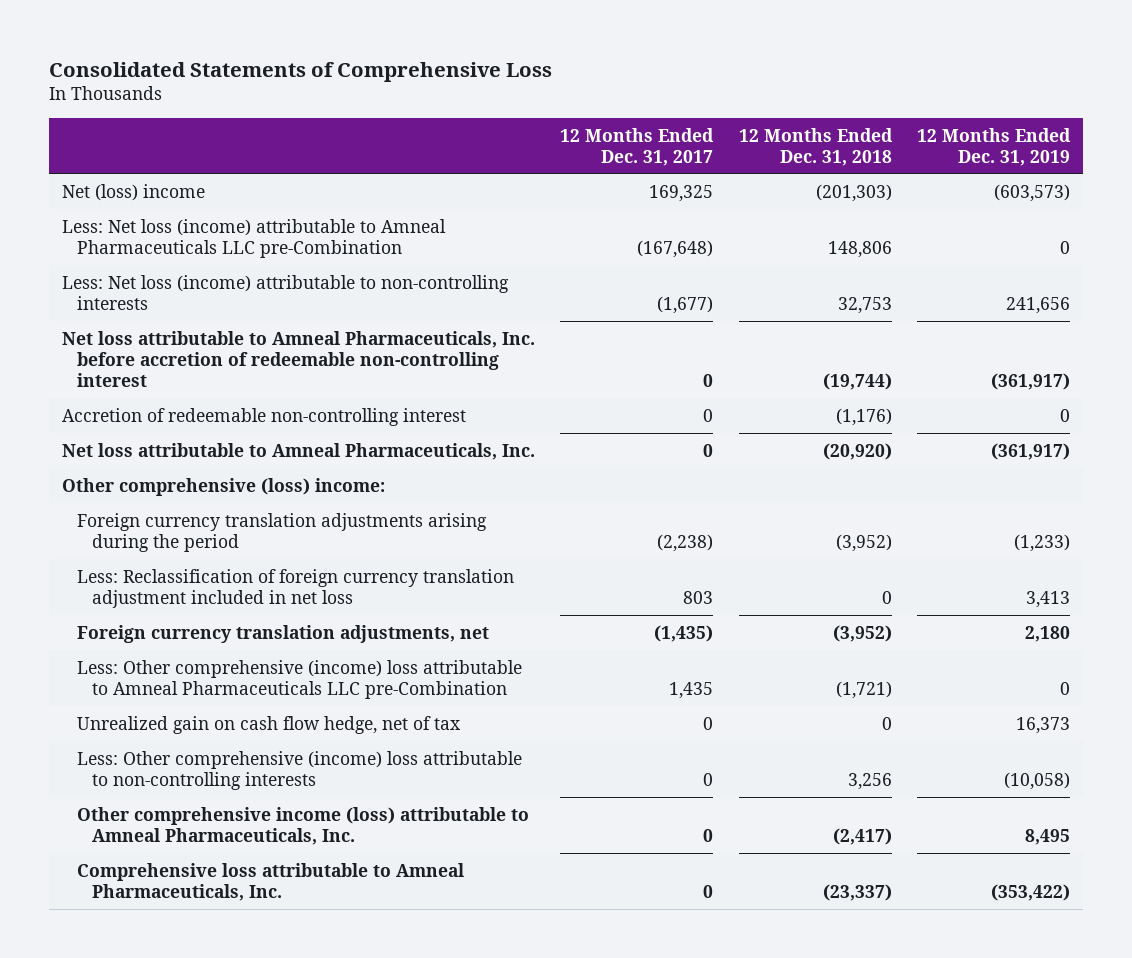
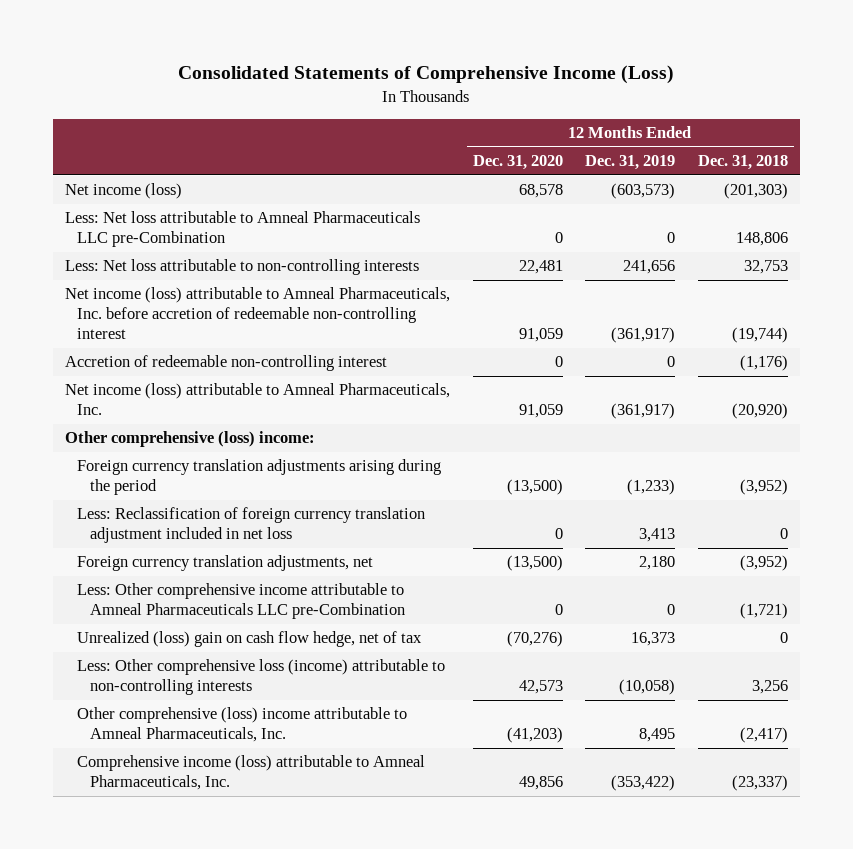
- Consolidated Statements of Comprehensive Loss
+ Consolidated Statements of Comprehensive Income (Loss)
- | 12 Months Ended Dec. 31, 2017 | 12 Months Ended Dec. 31, 2018 | 12 Months Ended Dec. 31, 2019
+ | 12 Months Ended Dec. 31, 2020 | 12 Months Ended Dec. 31, 2019 | 12 Months Ended Dec. 31, 2018
- Net (loss) income | 169,325 | (201,303) | (603,573)
- Less: Net loss (income) attributable to Amneal Pharmaceuticals LLC pre-Combination | (167,648) | 148,806 | 0
- Less: Net loss (income) attributable to non-controlling interests | (1,677) | 32,753 | 241,656
- Net loss attributable to Amneal Pharmaceuticals, Inc. before accretion of redeemable non-controlling interest | 0 | (19,744) | (361,917)
+ Net income (loss) | 68,578 | (603,573) | (201,303)
+ Less: Net loss attributable to Amneal Pharmaceuticals LLC pre-Combination | 0 | 0 | 148,806
+ Less: Net loss attributable to non-controlling interests | 22,481 | 241,656 | 32,753
+ Net income (loss) attributable to Amneal Pharmaceuticals, Inc. before accretion of redeemable non-controlling interest | 91,059 | (361,917) | (19,744)
- Net loss attributable to Amneal Pharmaceuticals, Inc. | 0 | (20,920) | (361,917)
+ Net income (loss) attributable to Amneal Pharmaceuticals, Inc. | 91,059 | (361,917) | (20,920)
- Less: Other comprehensive (income) loss attributable to Amneal Pharmaceuticals LLC pre-Combination | 1,435 | (1,721) | 0
- Unrealized gain on cash flow hedge, net of tax | 0 | 0 | 16,373
- Less: Other comprehensive (income) loss attributable to non-controlling interests | 0 | 3,256 | (10,058)
- Other comprehensive income (loss) attributable to Amneal Pharmaceuticals, Inc. | 0 | (2,417) | 8,495
- Comprehensive loss attributable to Amneal Pharmaceuticals, Inc. | 0 | (23,337) | (353,422)
+ Less: Other comprehensive income attributable to Amneal Pharmaceuticals LLC pre-Combination | 0 | 0 | (1,721)
+ Unrealized (loss) gain on cash flow hedge, net of tax | (70,276) | 16,373 | 0
+ Less: Other comprehensive loss (income) attributable to non-controlling interests | 42,573 | (10,058) | 3,256
+ Other comprehensive (loss) income attributable to Amneal Pharmaceuticals, Inc. | (41,203) | 8,495 | (2,417)
+ Comprehensive income (loss) attributable to Amneal Pharmaceuticals, Inc. | 49,856 | (353,422) | (23,337)

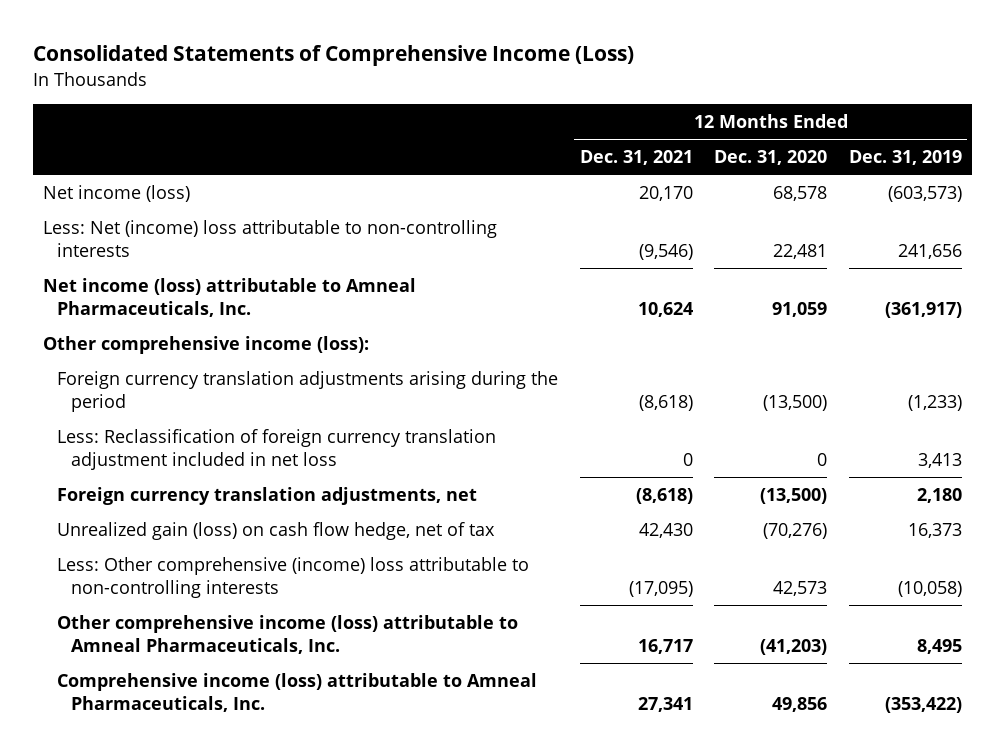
- | 12 Months Ended Dec. 31, 2020 | 12 Months Ended Dec. 31, 2019 | 12 Months Ended Dec. 31, 2018
+ | 12 Months Ended Dec. 31, 2021 | 12 Months Ended Dec. 31, 2020 | 12 Months Ended Dec. 31, 2019
- Less: Net loss attributable to Amneal Pharmaceuticals LLC pre-Combination | 0 | 0 | 148,806
- Less: Net loss attributable to non-controlling interests | 22,481 | 241,656 | 32,753
- Net income (loss) attributable to Amneal Pharmaceuticals, Inc. before accretion of redeemable non-controlling interest | 91,059 | (361,917) | (19,744)
- Accretion of redeemable non-controlling interest | 0 | 0 | (1,176)
+ Less: Net (income) loss attributable to non-controlling interests | (9,546) | 22,481 | 241,656
- Other comprehensive (loss) income:
+ Other comprehensive income (loss):
- Less: Other comprehensive income attributable to Amneal Pharmaceuticals LLC pre-Combination | 0 | 0 | (1,721)
- Unrealized (loss) gain on cash flow hedge, net of tax | (70,276) | 16,373 | 0
- Less: Other comprehensive loss (income) attributable to non-controlling interests | 42,573 | (10,058) | 3,256
- Other comprehensive (loss) income attributable to Amneal Pharmaceuticals, Inc. | (41,203) | 8,495 | (2,417)
+ Unrealized gain (loss) on cash flow hedge, net of tax | 42,430 | (70,276) | 16,373
+ Less: Other comprehensive (income) loss attributable to non-controlling interests | (17,095) | 42,573 | (10,058)
+ Other comprehensive income (loss) attributable to Amneal Pharmaceuticals, Inc. | 16,717 | (41,203) | 8,495

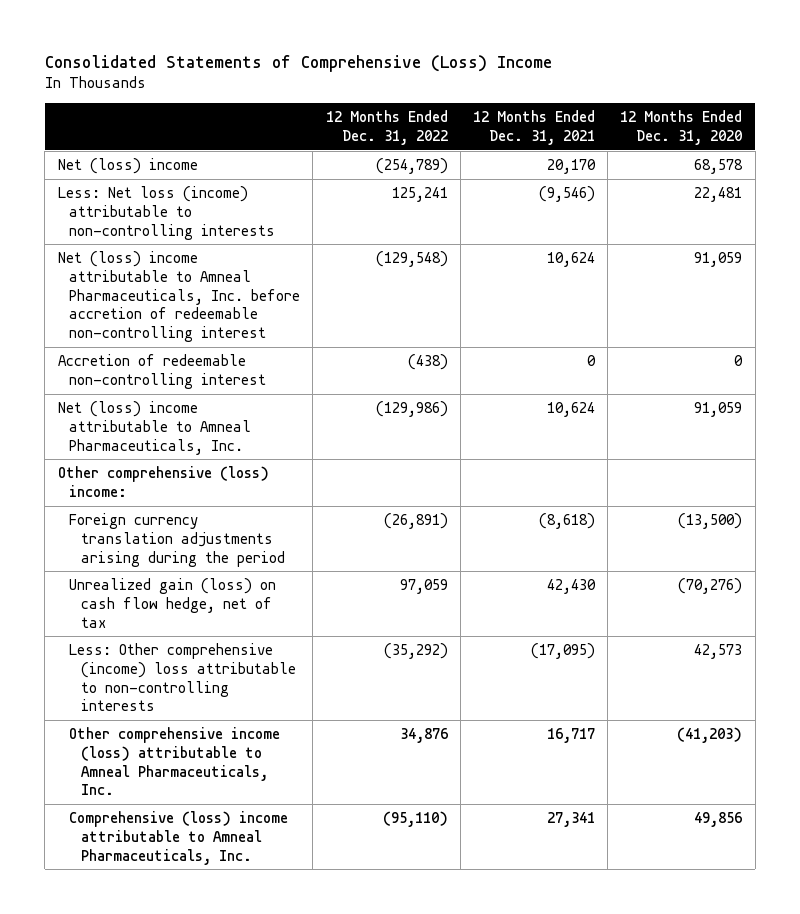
- Consolidated Statements of Comprehensive Income (Loss)
+ Consolidated Statements of Comprehensive (Loss) Income
- | 12 Months Ended Dec. 31, 2021 | 12 Months Ended Dec. 31, 2020 | 12 Months Ended Dec. 31, 2019
+ | 12 Months Ended Dec. 31, 2022 | 12 Months Ended Dec. 31, 2021 | 12 Months Ended Dec. 31, 2020
- Net income (loss) | 20,170 | 68,578 | (603,573)
- Less: Net (income) loss attributable to non-controlling interests | (9,546) | 22,481 | 241,656
- Net income (loss) attributable to Amneal Pharmaceuticals, Inc. | 10,624 | 91,059 | (361,917)
- Other comprehensive income (loss):
+ Net (loss) income | (254,789) | 20,170 | 68,578
+ Less: Net loss (income) attributable to non-controlling interests | 125,241 | (9,546) | 22,481
+ Net (loss) income attributable to Amneal Pharmaceuticals, Inc. before accretion of redeemable non-controlling interest | (129,548) | 10,624 | 91,059
+ Accretion of redeemable non-controlling interest | (438) | 0 | 0
+ Net (loss) income attributable to Amneal Pharmaceuticals, Inc. | (129,986) | 10,624 | 91,059
+ Other comprehensive (loss) income:
- Less: Reclassification of foreign currency translation adjustment included in net loss | 0 | 0 | 3,413
- Foreign currency translation adjustments, net | (8,618) | (13,500) | 2,180
- Comprehensive income (loss) attributable to Amneal Pharmaceuticals, Inc. | 27,341 | 49,856 | (353,422)
+ Comprehensive (loss) income attributable to Amneal Pharmaceuticals, Inc. | (95,110) | 27,341 | 49,856

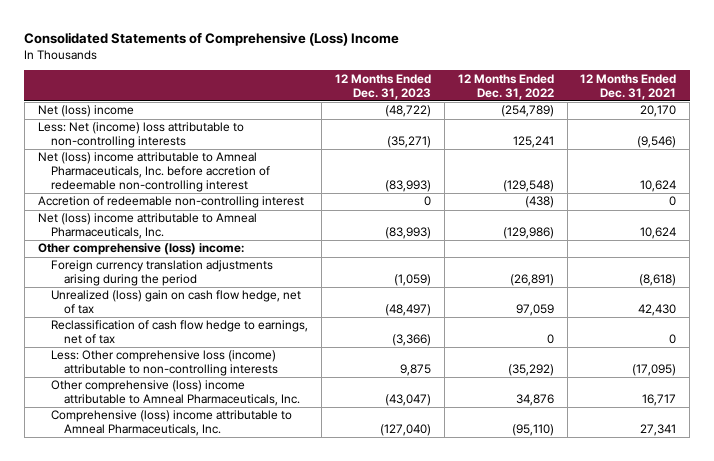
- | 12 Months Ended Dec. 31, 2022 | 12 Months Ended Dec. 31, 2021 | 12 Months Ended Dec. 31, 2020
+ | 12 Months Ended Dec. 31, 2023 | 12 Months Ended Dec. 31, 2022 | 12 Months Ended Dec. 31, 2021
- Less: Net loss (income) attributable to non-controlling interests | 125,241 | (9,546) | 22,481
+ Less: Net (income) loss attributable to non-controlling interests | (35,271) | 125,241 | (9,546)
- Unrealized gain (loss) on cash flow hedge, net of tax | 97,059 | 42,430 | (70,276)
- Less: Other comprehensive (income) loss attributable to non-controlling interests | (35,292) | (17,095) | 42,573
- Other comprehensive income (loss) attributable to Amneal Pharmaceuticals, Inc. | 34,876 | 16,717 | (41,203)
+ Unrealized (loss) gain on cash flow hedge, net of tax | (48,497) | 97,059 | 42,430
+ Reclassification of cash flow hedge to earnings, net of tax | (3,366) | 0 | 0
+ Less: Other comprehensive loss (income) attributable to non-controlling interests | 9,875 | (35,292) | (17,095)
+ Other comprehensive (loss) income attributable to Amneal Pharmaceuticals, Inc. | (43,047) | 34,876 | 16,717

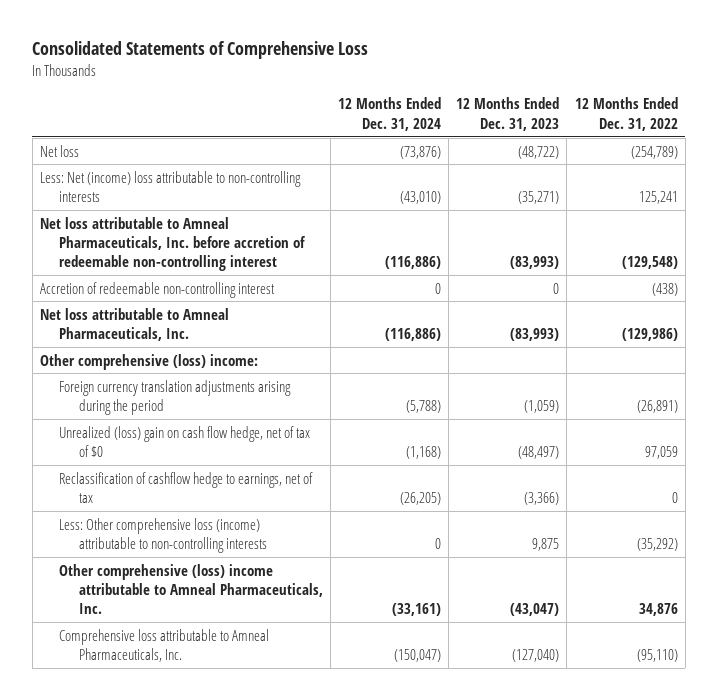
- Consolidated Statements of Comprehensive (Loss) Income
+ Consolidated Statements of Comprehensive Loss
- | 12 Months Ended Dec. 31, 2023 | 12 Months Ended Dec. 31, 2022 | 12 Months Ended Dec. 31, 2021
+ | 12 Months Ended Dec. 31, 2024 | 12 Months Ended Dec. 31, 2023 | 12 Months Ended Dec. 31, 2022
- Net (loss) income | (48,722) | (254,789) | 20,170
+ Net loss | (73,876) | (48,722) | (254,789)
- Net (loss) income attributable to Amneal Pharmaceuticals, Inc. before accretion of redeemable non-controlling interest | (83,993) | (129,548) | 10,624
+ Net loss attributable to Amneal Pharmaceuticals, Inc. before accretion of redeemable non-controlling interest | (116,886) | (83,993) | (129,548)
- Net (loss) income attributable to Amneal Pharmaceuticals, Inc. | (83,993) | (129,986) | 10,624
+ Net loss attributable to Amneal Pharmaceuticals, Inc. | (116,886) | (83,993) | (129,986)
- Unrealized (loss) gain on cash flow hedge, net of tax | (48,497) | 97,059 | 42,430
- Reclassification of cash flow hedge to earnings, net of tax | (3,366) | 0 | 0
+ Unrealized (loss) gain on cash flow hedge, net of tax of $0 | (1,168) | (48,497) | 97,059
+ Reclassification of cashflow hedge to earnings, net of tax | (26,205) | (3,366) | 0
- Comprehensive (loss) income attributable to Amneal Pharmaceuticals, Inc. | (127,040) | (95,110) | 27,341
+ Comprehensive loss attributable to Amneal Pharmaceuticals, Inc. | (150,047) | (127,040) | (95,110)

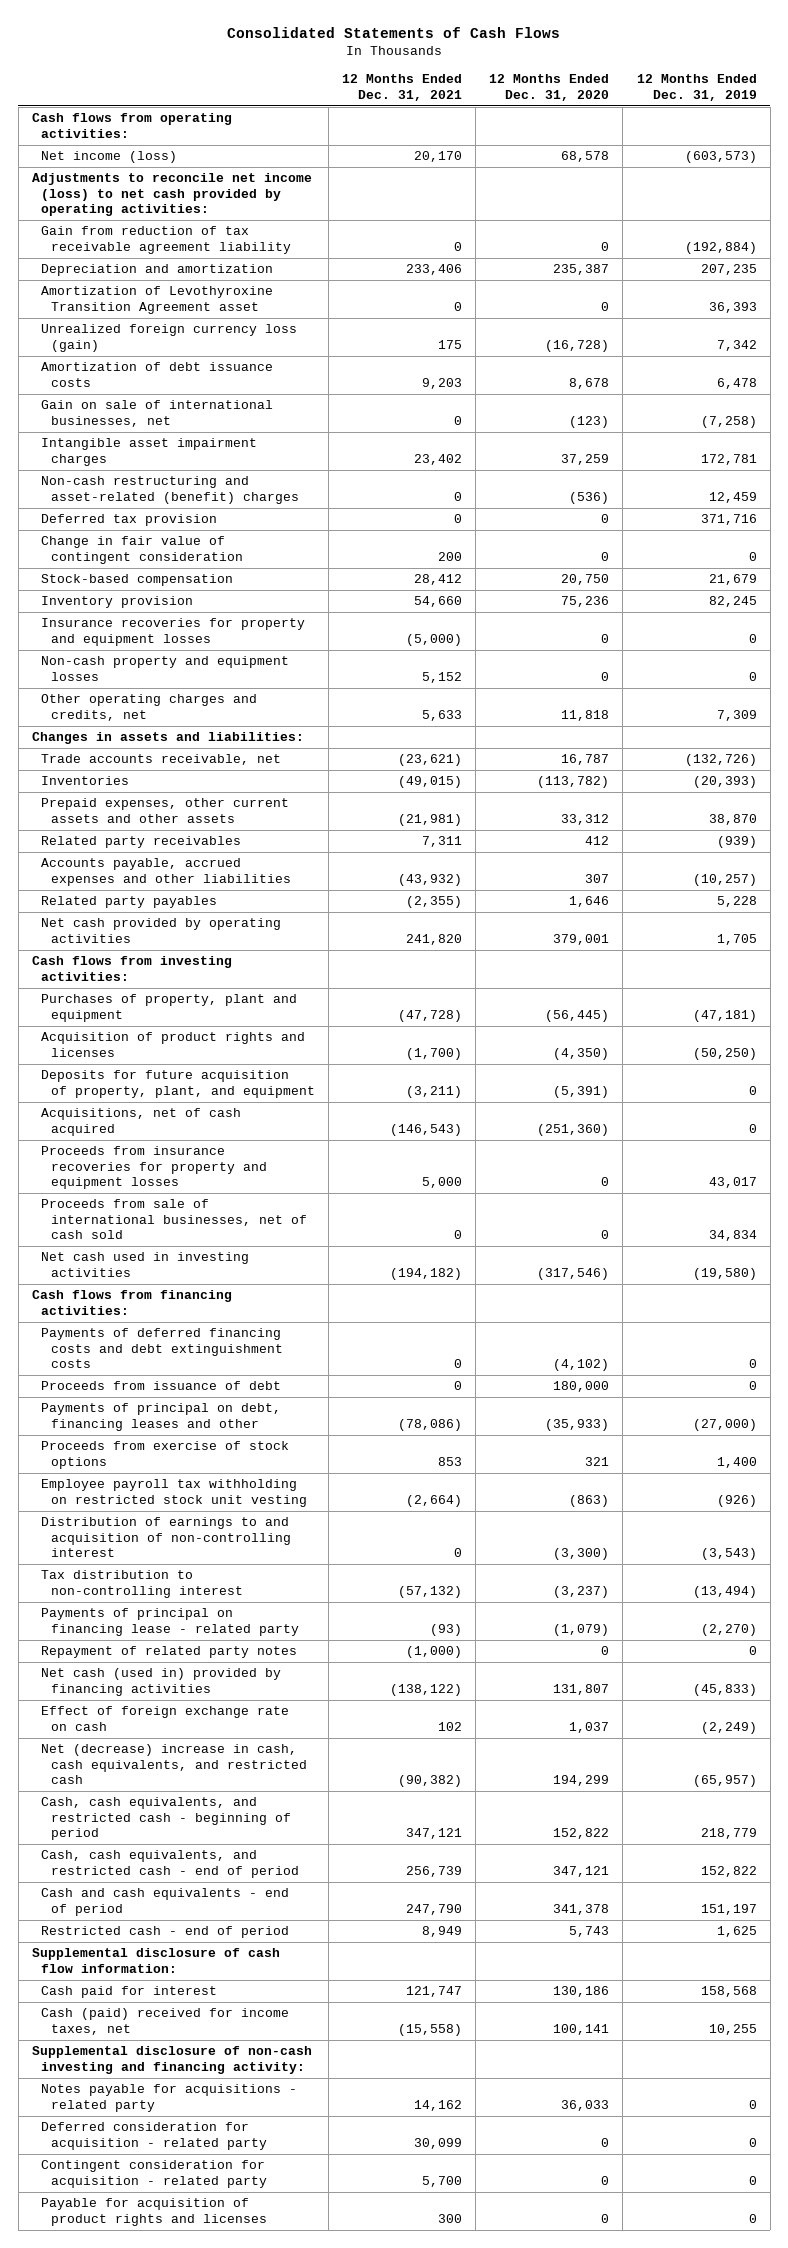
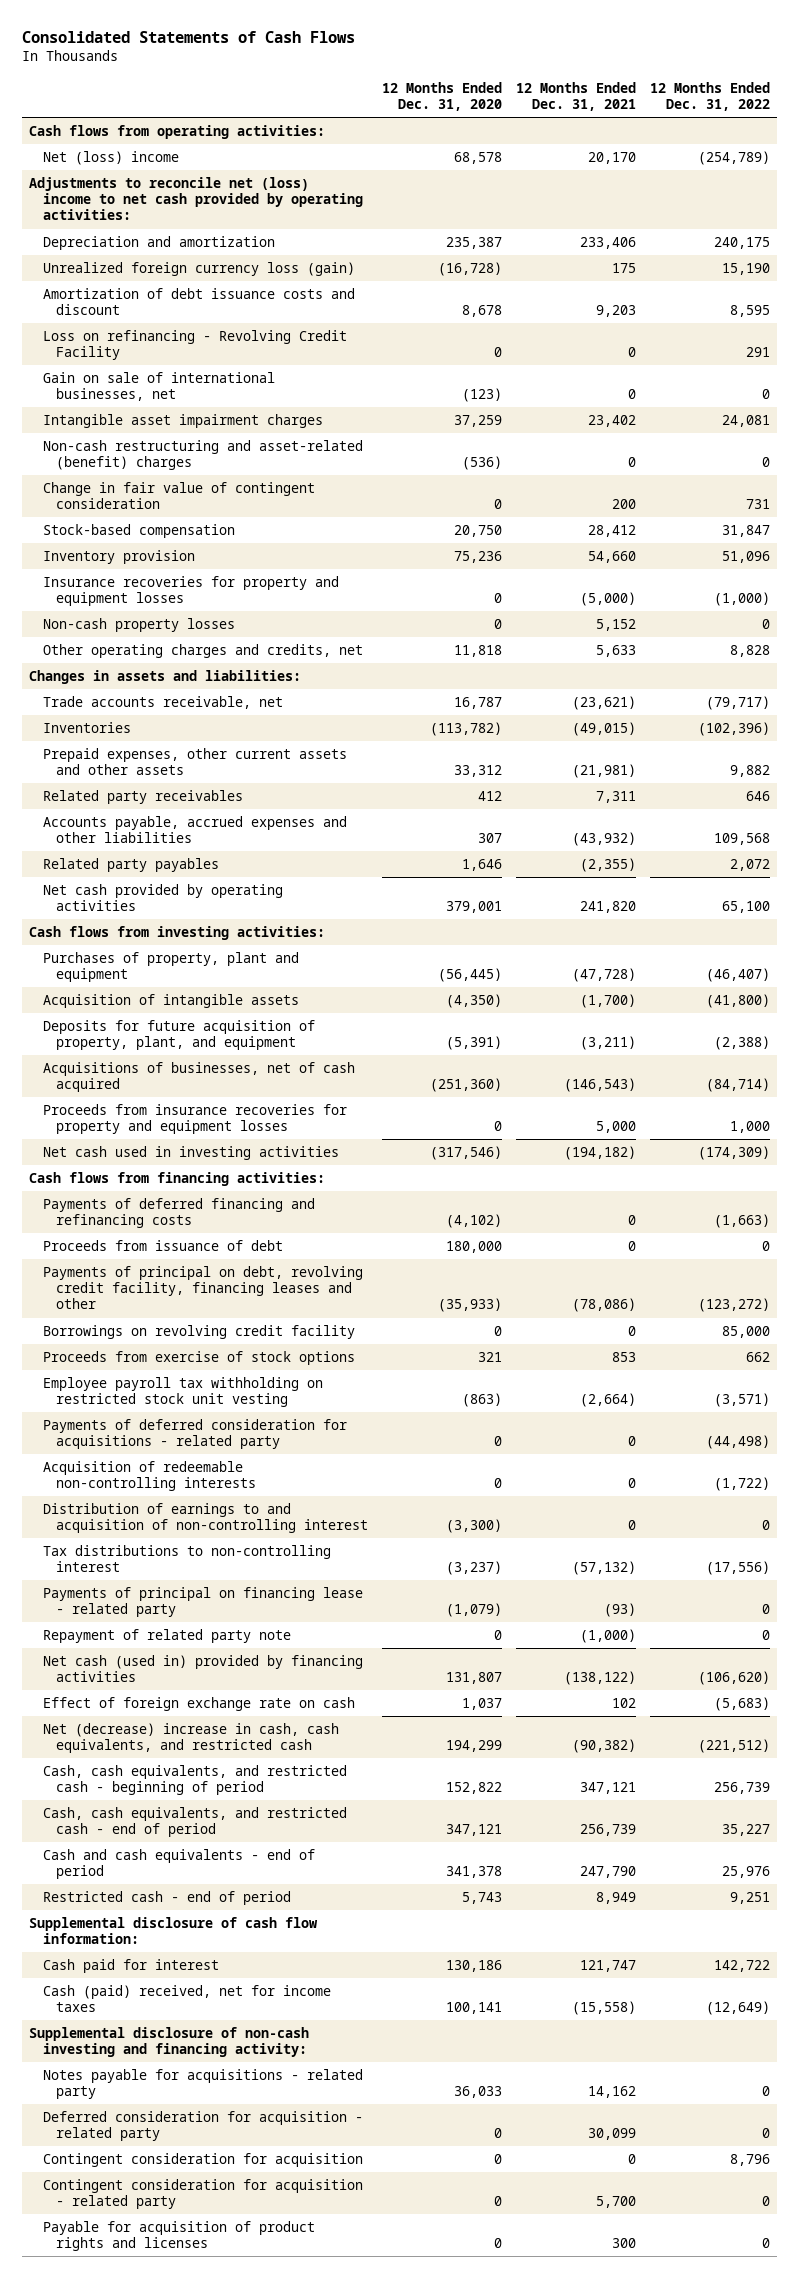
- | 12 Months Ended Dec. 31, 2021 | 12 Months Ended Dec. 31, 2020 | 12 Months Ended Dec. 31, 2019
+ | 12 Months Ended Dec. 31, 2020 | 12 Months Ended Dec. 31, 2021 | 12 Months Ended Dec. 31, 2022
- Net income (loss) | 20,170 | 68,578 | (603,573)
- Adjustments to reconcile net income (loss) to net cash provided by operating activities:
- Gain from reduction of tax receivable agreement liability | 0 | 0 | (192,884)
+ Net (loss) income | 68,578 | 20,170 | (254,789)
+ Adjustments to reconcile net (loss) income to net cash provided by operating activities:
- Amortization of Levothyroxine Transition Agreement asset | 0 | 0 | 36,393
- Amortization of debt issuance costs | 9,203 | 8,678 | 6,478
+ Amortization of debt issuance costs and discount | 8,678 | 9,203 | 8,595
+ Loss on refinancing - Revolving Credit Facility | 0 | 0 | 291
- Deferred tax provision | 0 | 0 | 371,716
- Non-cash property and equipment losses | 5,152 | 0 | 0
+ Non-cash property losses | 0 | 5,152 | 0
- Acquisition of product rights and licenses | (1,700) | (4,350) | (50,250)
+ Acquisition of intangible assets | (4,350) | (1,700) | (41,800)
- Acquisitions, net of cash acquired | (146,543) | (251,360) | 0
+ Acquisitions of businesses, net of cash acquired | (251,360) | (146,543) | (84,714)
- Proceeds from sale of international businesses, net of cash sold | 0 | 0 | 34,834
- Payments of deferred financing costs and debt extinguishment costs | 0 | (4,102) | 0
+ Payments of deferred financing and refinancing costs | (4,102) | 0 | (1,663)
- Payments of principal on debt, financing leases and other | (78,086) | (35,933) | (27,000)
+ Payments of principal on debt, revolving credit facility, financing leases and other | (35,933) | (78,086) | (123,272)
+ Borrowings on revolving credit facility | 0 | 0 | 85,000
+ Payments of deferred consideration for acquisitions - related party | 0 | 0 | (44,498)
+ Acquisition of redeemable non-controlling interests | 0 | 0 | (1,722)
- Tax distribution to non-controlling interest | (57,132) | (3,237) | (13,494)
+ Tax distributions to non-controlling interest | (3,237) | (57,132) | (17,556)
- Repayment of related party notes | (1,000) | 0 | 0
+ Repayment of related party note | 0 | (1,000) | 0
- Cash (paid) received for income taxes, net | (15,558) | 100,141 | 10,255
+ Cash (paid) received, net for income taxes | 100,141 | (15,558) | (12,649)
+ Contingent consideration for acquisition | 0 | 0 | 8,796

